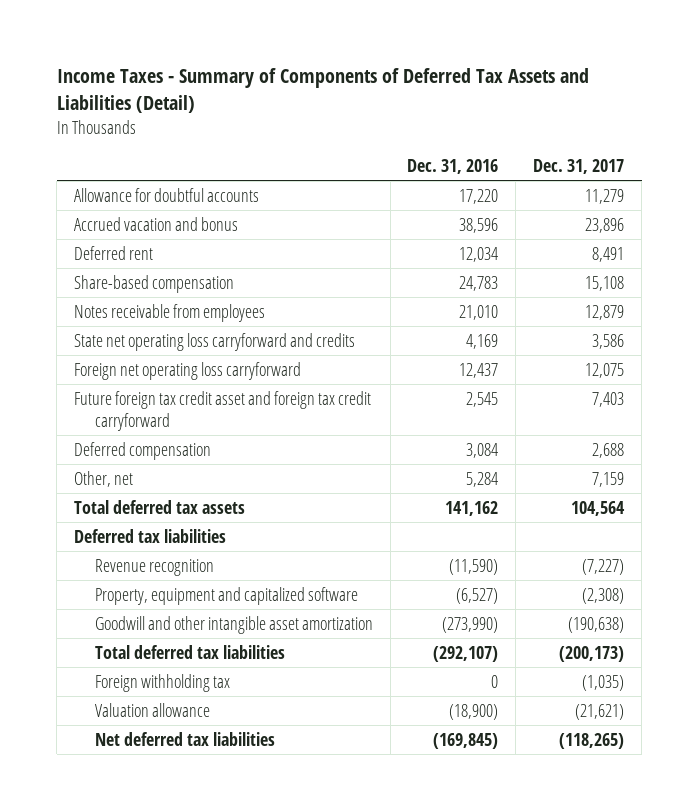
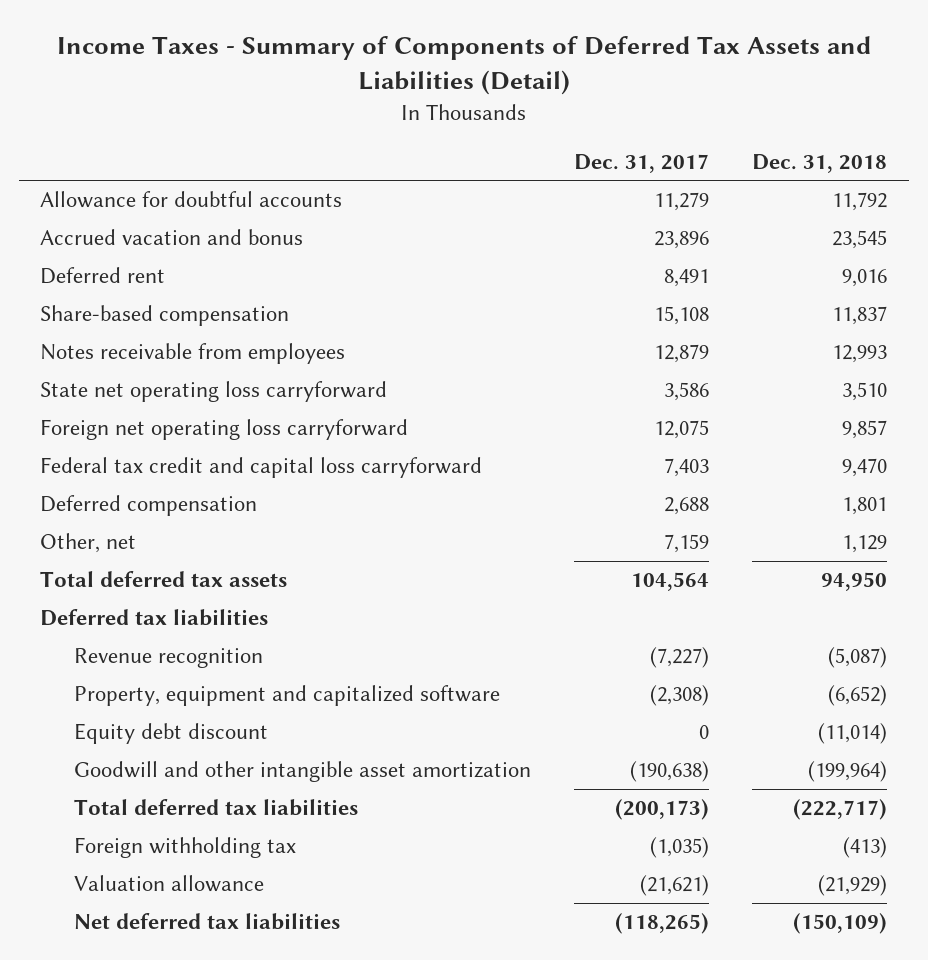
- | Dec. 31, 2016 | Dec. 31, 2017
+ | Dec. 31, 2017 | Dec. 31, 2018
- State net operating loss carryforward and credits | 4,169 | 3,586
+ State net operating loss carryforward | 3,586 | 3,510
- Future foreign tax credit asset and foreign tax credit carryforward | 2,545 | 7,403
+ Federal tax credit and capital loss carryforward | 7,403 | 9,470
+ Equity debt discount | 0 | (11,014)

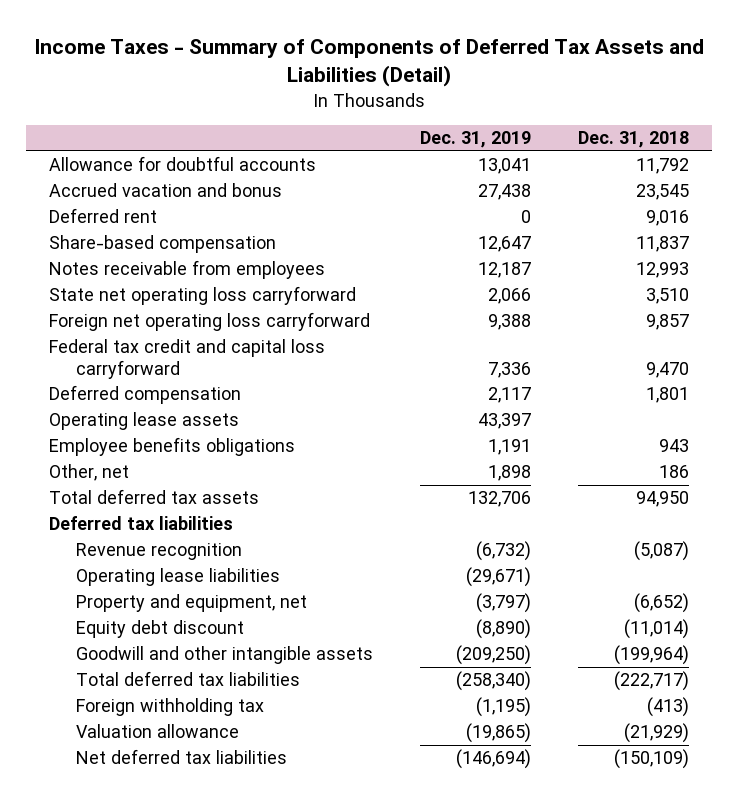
- | Dec. 31, 2017 | Dec. 31, 2018
+ | Dec. 31, 2019 | Dec. 31, 2018
- Other, net | 7,159 | 1,129
+ Operating lease assets | 43,397 |
+ Employee benefits obligations | 1,191 | 943
+ Other, net | 1,898 | 186
- Property, equipment and capitalized software | (2,308) | (6,652)
+ Operating lease liabilities | (29,671) |
+ Property and equipment, net | (3,797) | (6,652)
- Goodwill and other intangible asset amortization | (190,638) | (199,964)
+ Goodwill and other intangible assets | (209,250) | (199,964)

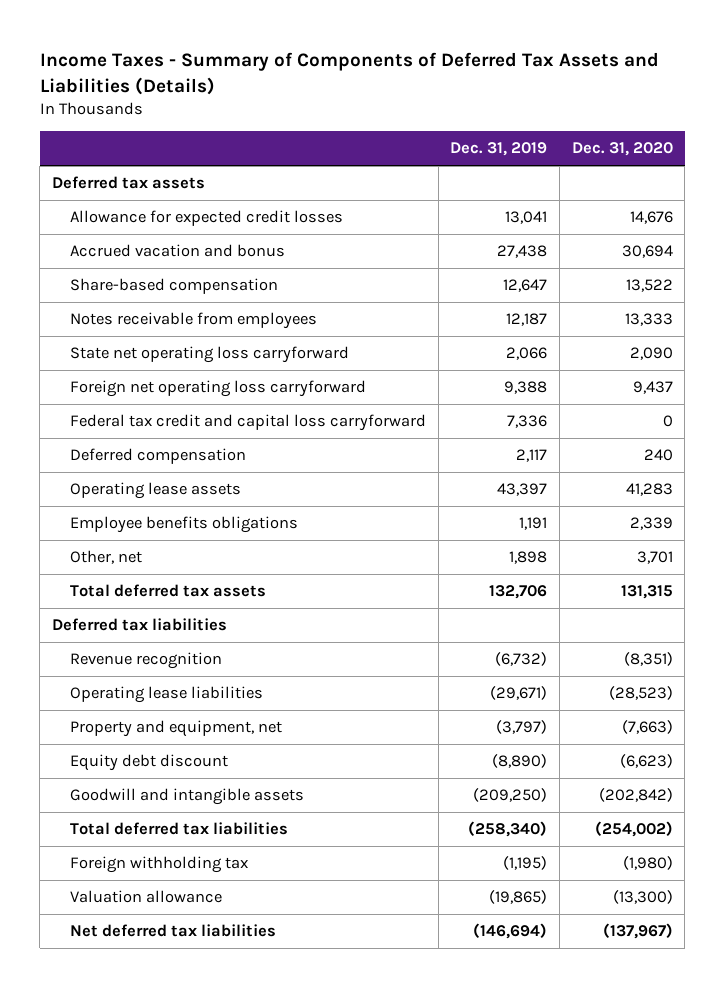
- Income Taxes - Summary of Components of Deferred Tax Assets and Liabilities (Detail)
+ Income Taxes - Summary of Components of Deferred Tax Assets and Liabilities (Details)
- | Dec. 31, 2019 | Dec. 31, 2018
+ | Dec. 31, 2019 | Dec. 31, 2020
- Allowance for doubtful accounts | 13,041 | 11,792
+ Deferred tax assets
+ Allowance for expected credit losses | 13,041 | 14,676
- Deferred rent | 0 | 9,016
- Goodwill and other intangible assets | (209,250) | (199,964)
+ Goodwill and intangible assets | (209,250) | (202,842)

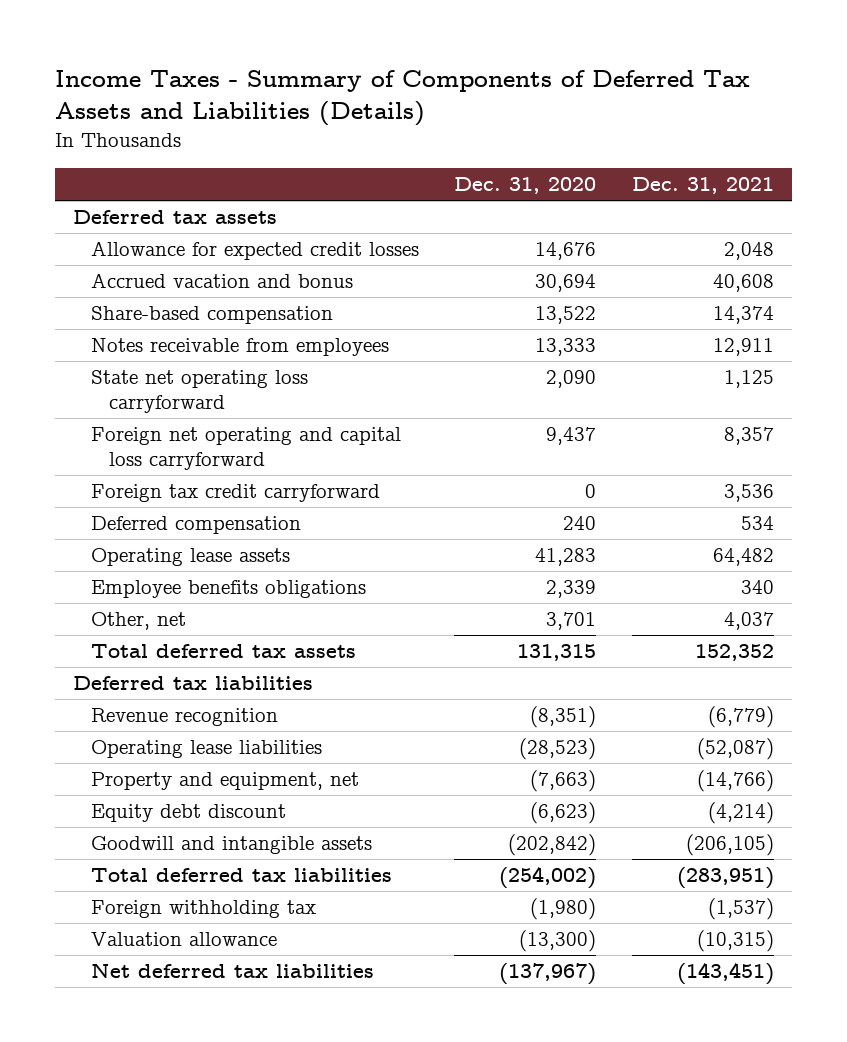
- | Dec. 31, 2019 | Dec. 31, 2020
+ | Dec. 31, 2020 | Dec. 31, 2021
- Foreign net operating loss carryforward | 9,388 | 9,437
- Federal tax credit and capital loss carryforward | 7,336 | 0
+ Foreign net operating and capital loss carryforward | 9,437 | 8,357
+ Foreign tax credit carryforward | 0 | 3,536

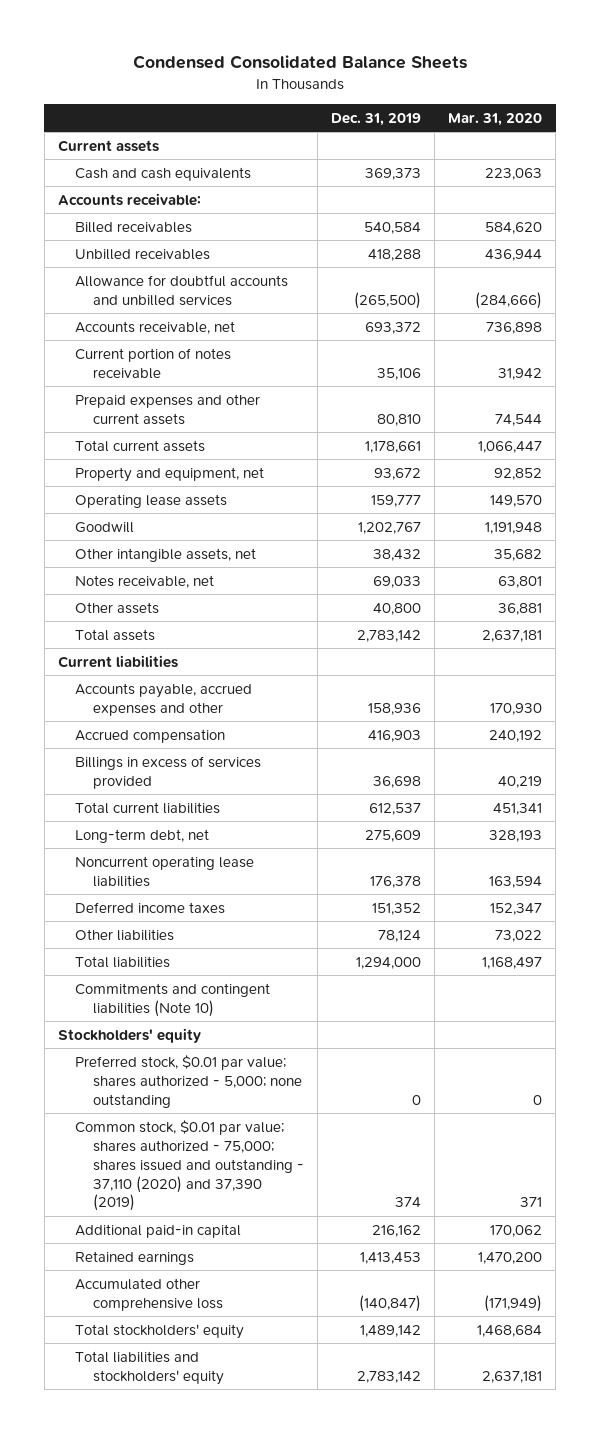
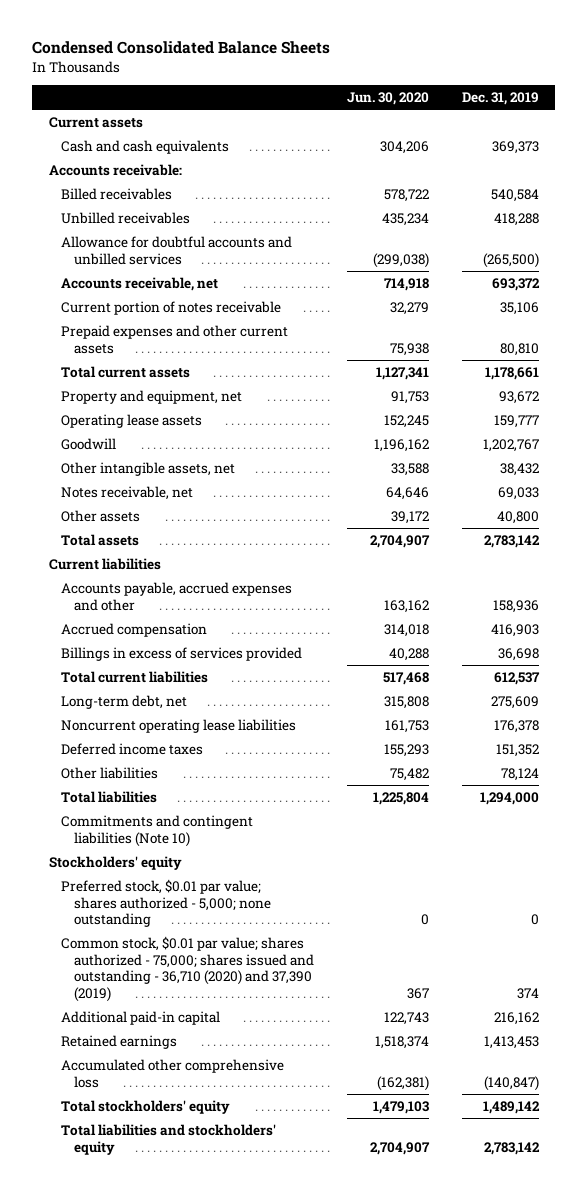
- | Dec. 31, 2019 | Mar. 31, 2020
+ | Jun. 30, 2020 | Dec. 31, 2019
- Common stock, $0.01 par value; shares authorized - 75,000; shares issued and outstanding - 37,110 (2020) and 37,390 (2019) | 374 | 371
+ Common stock, $0.01 par value; shares authorized - 75,000; shares issued and outstanding - 36,710 (2020) and 37,390 (2019) | 367 | 374

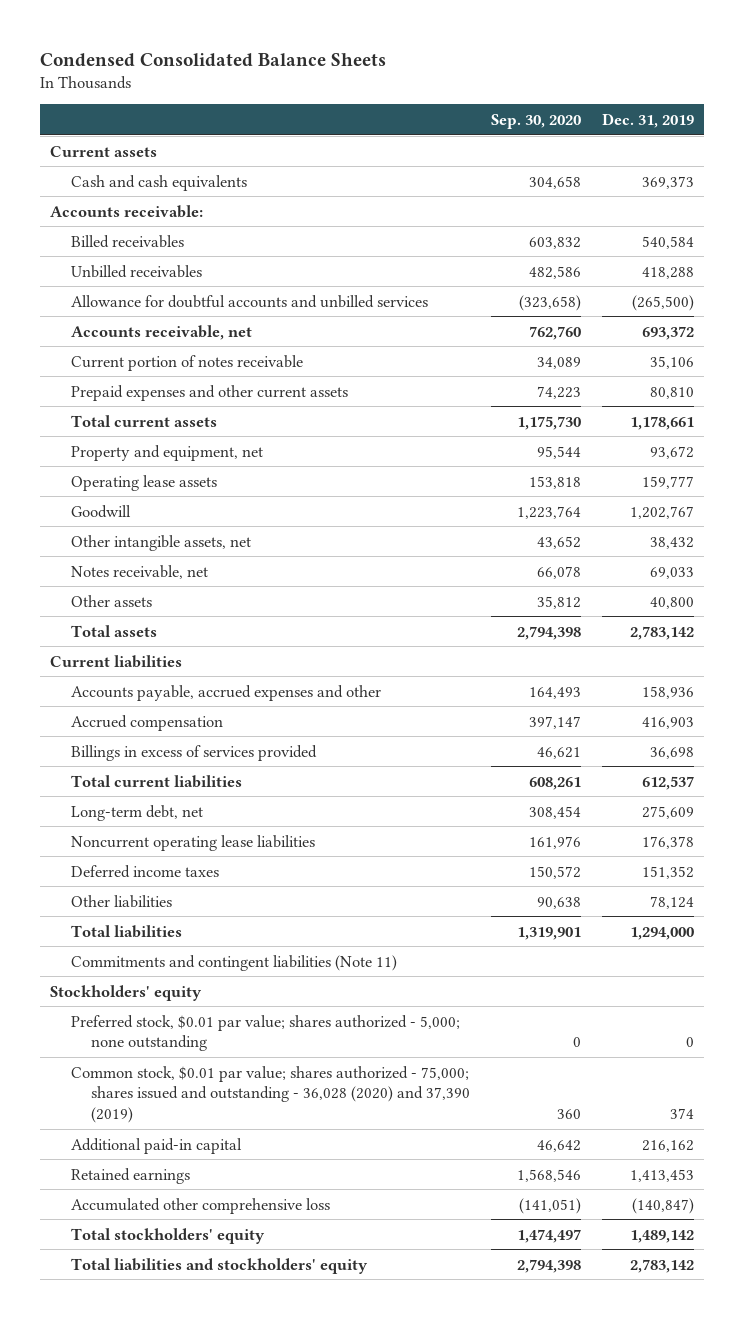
- | Jun. 30, 2020 | Dec. 31, 2019
+ | Sep. 30, 2020 | Dec. 31, 2019
- Commitments and contingent liabilities (Note 10)
+ Commitments and contingent liabilities (Note 11)
- Common stock, $0.01 par value; shares authorized - 75,000; shares issued and outstanding - 36,710 (2020) and 37,390 (2019) | 367 | 374
+ Common stock, $0.01 par value; shares authorized - 75,000; shares issued and outstanding - 36,028 (2020) and 37,390 (2019) | 360 | 374

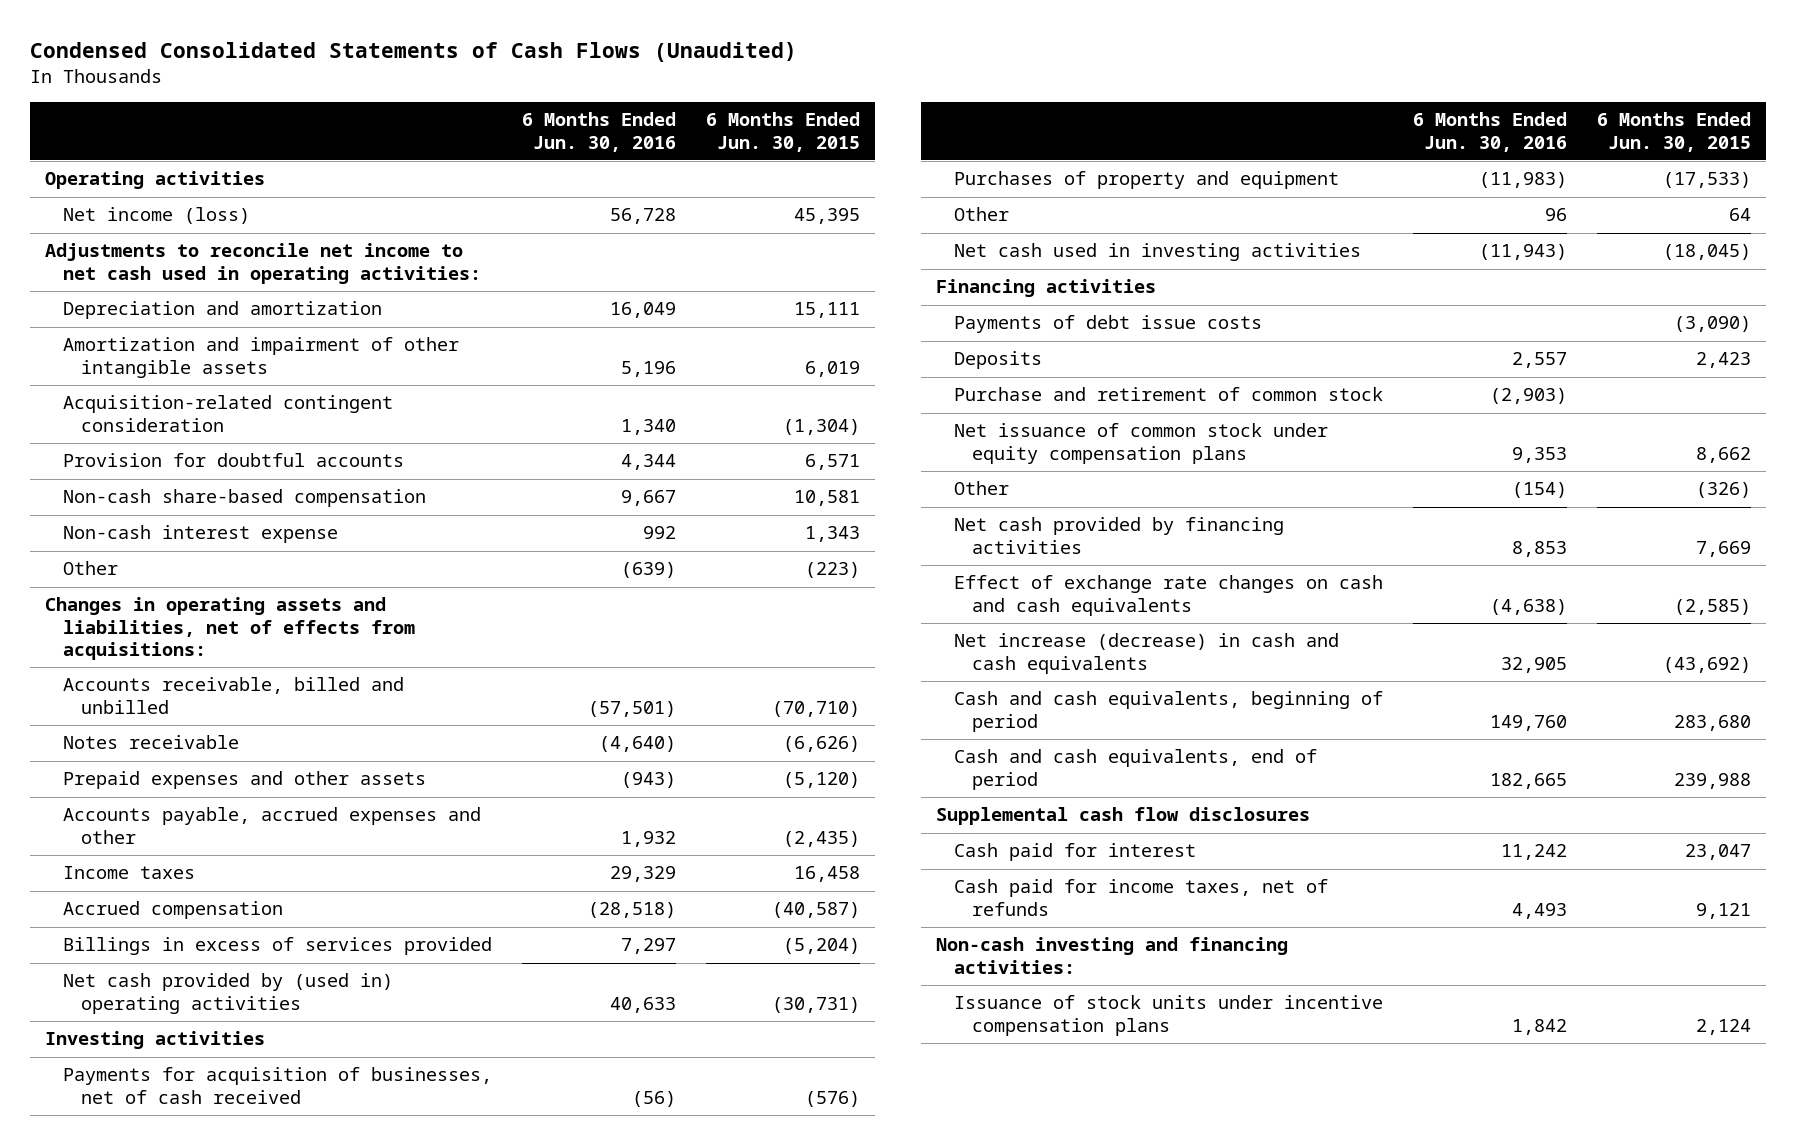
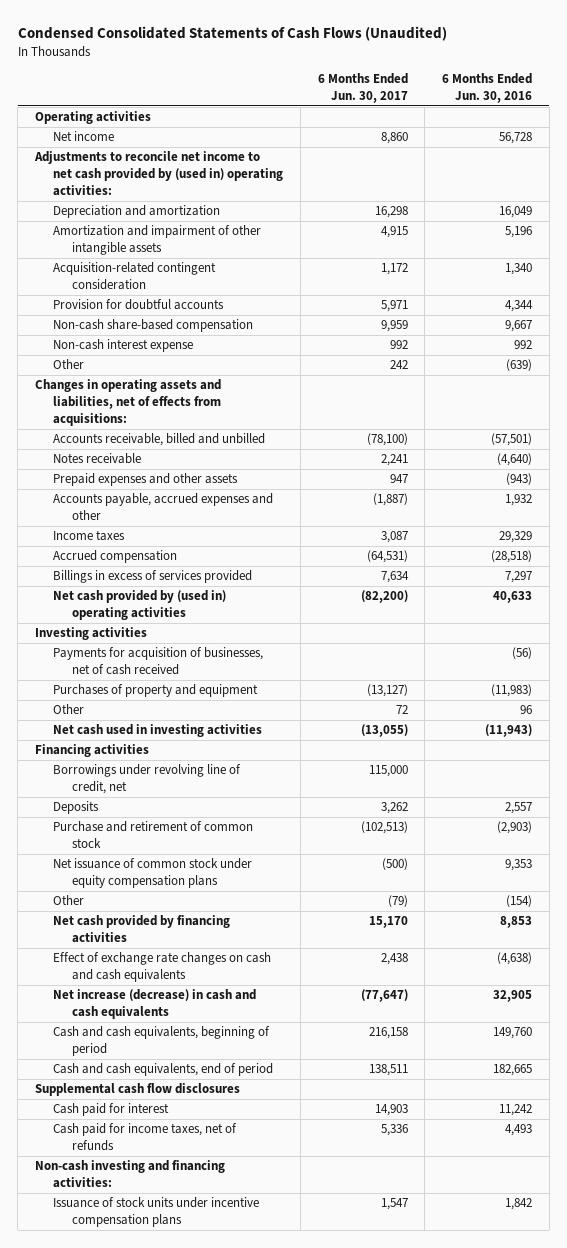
- | 6 Months Ended Jun. 30, 2016 | 6 Months Ended Jun. 30, 2015
+ | 6 Months Ended Jun. 30, 2017 | 6 Months Ended Jun. 30, 2016
- Net income (loss) | 56,728 | 45,395
- Adjustments to reconcile net income to net cash used in operating activities:
+ Net income | 8,860 | 56,728
+ Adjustments to reconcile net income to net cash provided by (used in) operating activities:
- Payments of debt issue costs | | (3,090)
+ Borrowings under revolving line of credit, net | 115,000 |

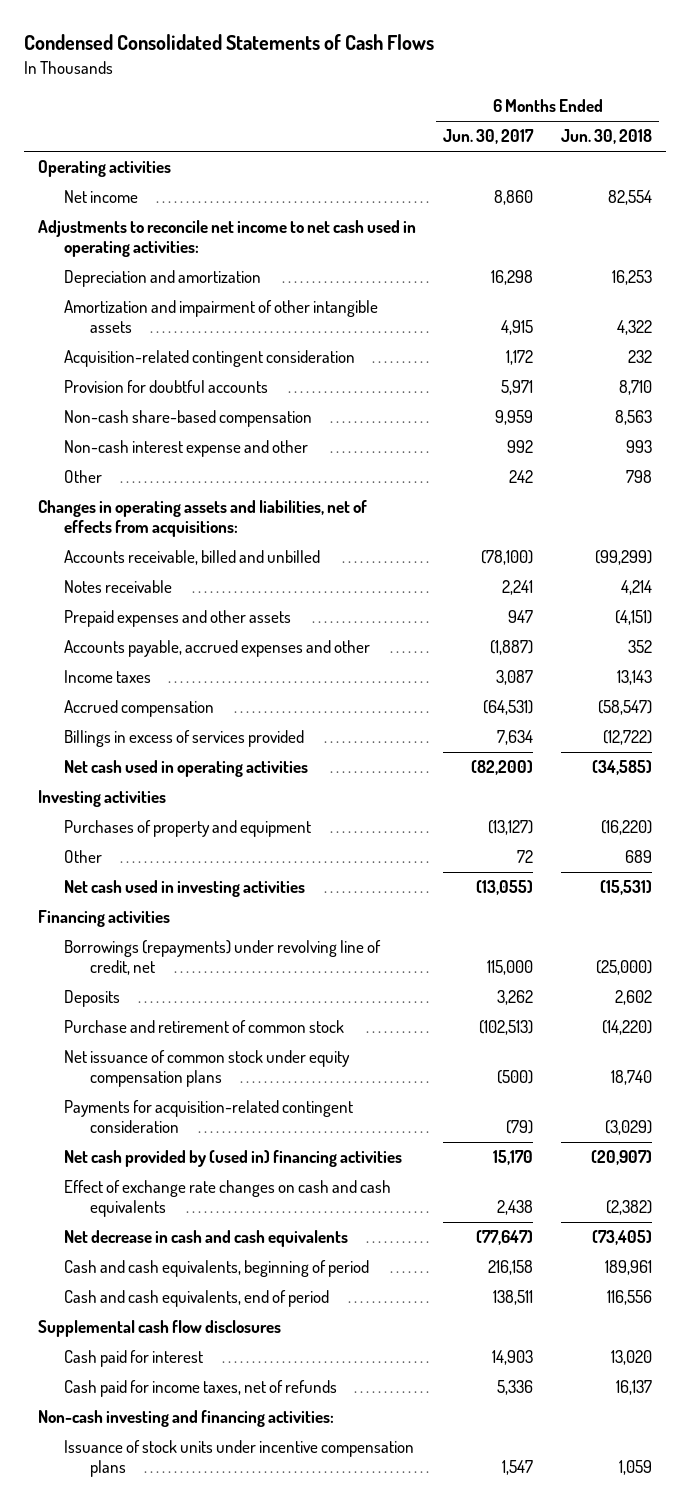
- Condensed Consolidated Statements of Cash Flows (Unaudited)
+ Condensed Consolidated Statements of Cash Flows
- | 6 Months Ended Jun. 30, 2017 | 6 Months Ended Jun. 30, 2016
+ | 6 Months Ended Jun. 30, 2017 | 6 Months Ended Jun. 30, 2018
- Adjustments to reconcile net income to net cash provided by (used in) operating activities:
+ Adjustments to reconcile net income to net cash used in operating activities:
- Non-cash interest expense | 992 | 992
+ Non-cash interest expense and other | 992 | 993
- Net cash provided by (used in) operating activities | (82,200) | 40,633
+ Net cash used in operating activities | (82,200) | (34,585)
- Payments for acquisition of businesses, net of cash received | | (56)
- Borrowings under revolving line of credit, net | 115,000 |
+ Borrowings (repayments) under revolving line of credit, net | 115,000 | (25,000)
- Other | (79) | (154)
- Net cash provided by financing activities | 15,170 | 8,853
+ Payments for acquisition-related contingent consideration | (79) | (3,029)
+ Net cash provided by (used in) financing activities | 15,170 | (20,907)
- Net increase (decrease) in cash and cash equivalents | (77,647) | 32,905
+ Net decrease in cash and cash equivalents | (77,647) | (73,405)

